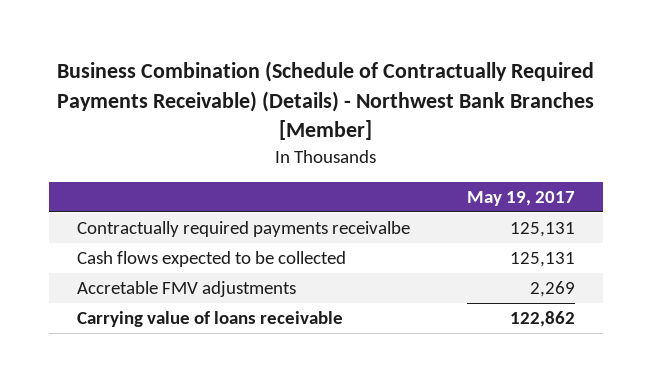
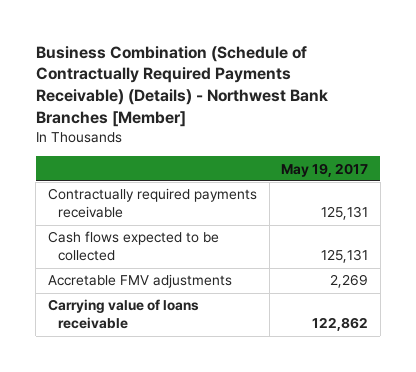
- Contractually required payments receivalbe | 125,131
+ Contractually required payments receivable | 125,131

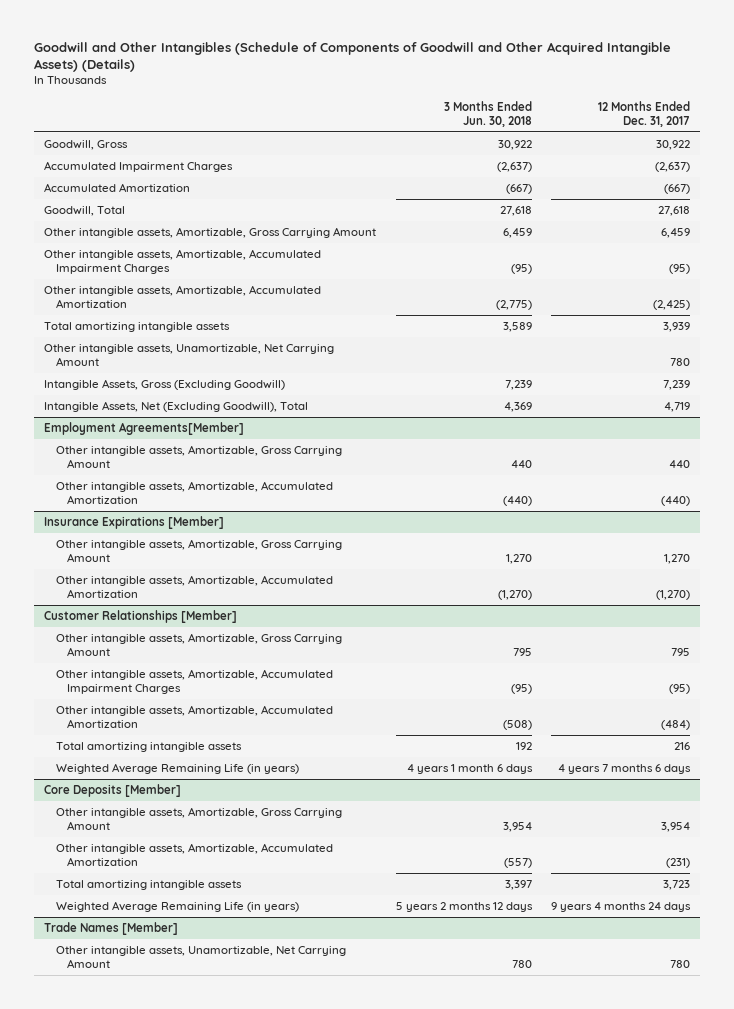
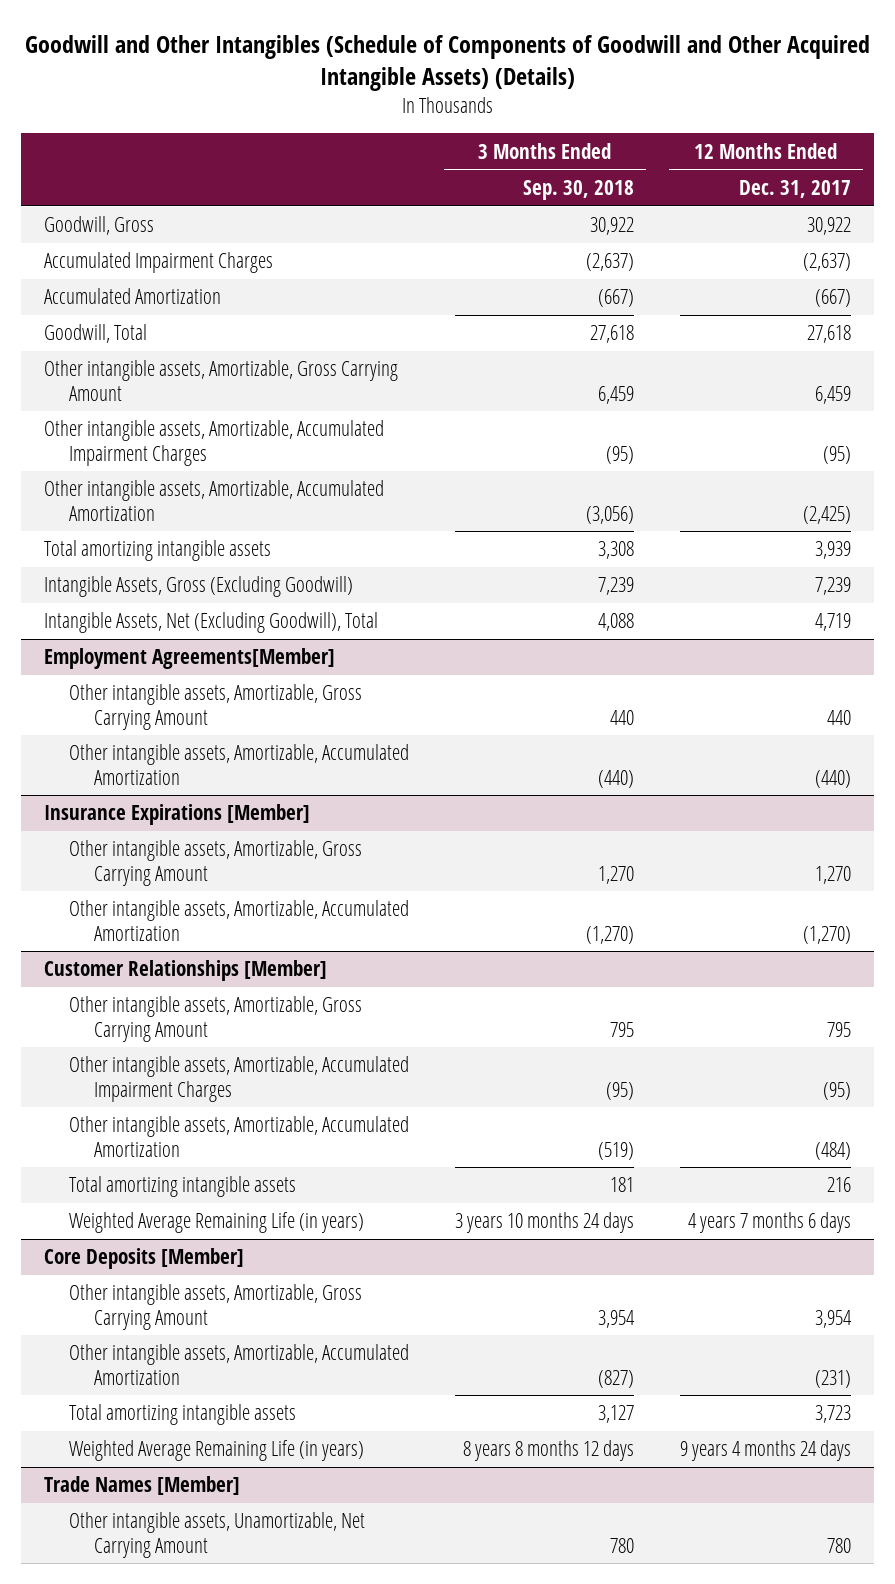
- | 3 Months Ended Jun. 30, 2018 | 12 Months Ended Dec. 31, 2017
+ | 3 Months Ended Sep. 30, 2018 | 12 Months Ended Dec. 31, 2017
- Other intangible assets, Unamortizable, Net Carrying Amount | | 780

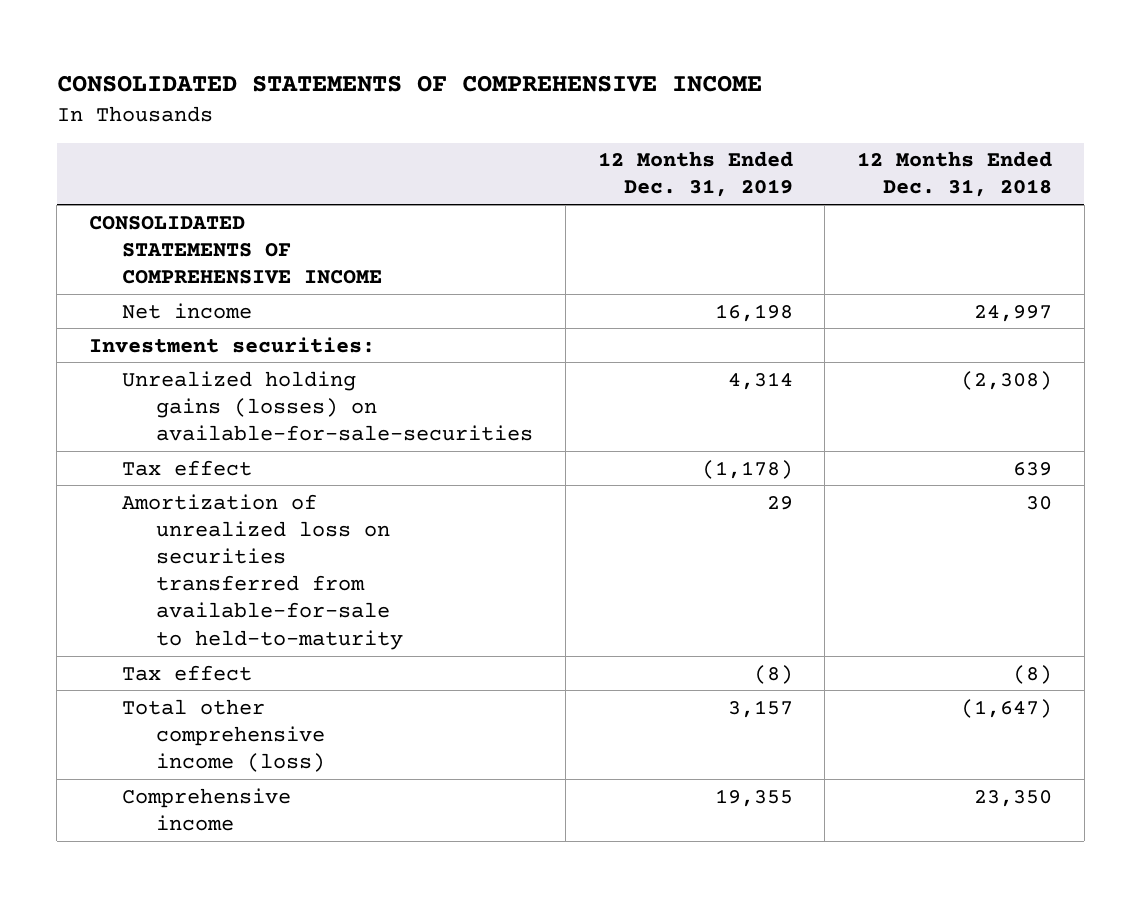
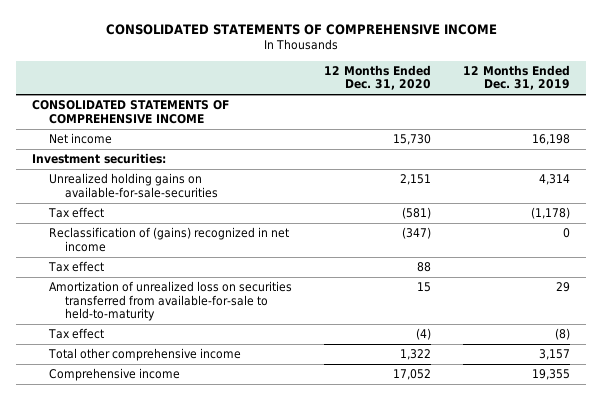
- | 12 Months Ended Dec. 31, 2019 | 12 Months Ended Dec. 31, 2018
+ | 12 Months Ended Dec. 31, 2020 | 12 Months Ended Dec. 31, 2019
- Unrealized holding gains (losses) on available-for-sale-securities | 4,314 | (2,308)
+ Unrealized holding gains on available-for-sale-securities | 2,151 | 4,314
+ Reclassification of (gains) recognized in net income | (347) | 0
+ Tax effect | 88 |
- Total other comprehensive income (loss) | 3,157 | (1,647)
+ Total other comprehensive income | 1,322 | 3,157

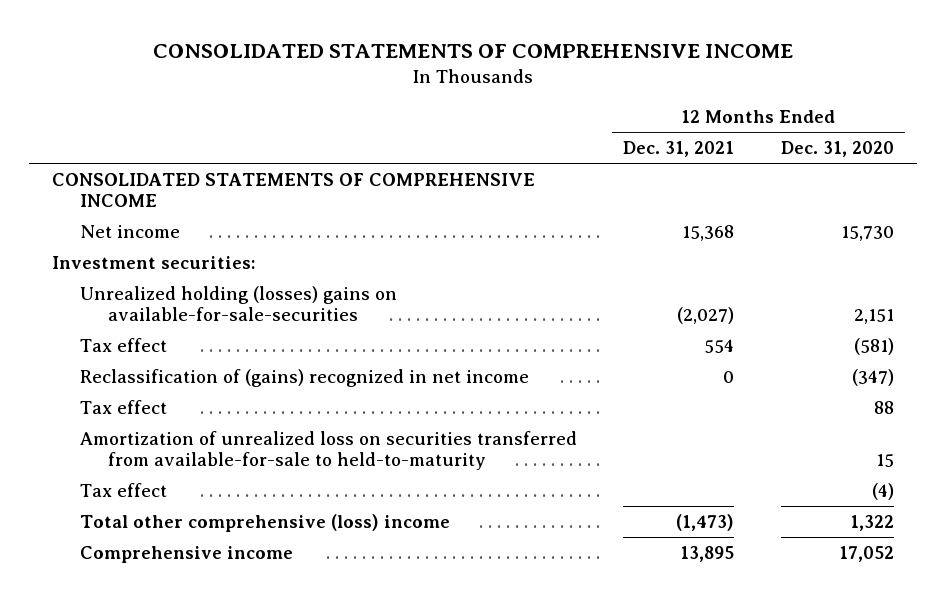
- | 12 Months Ended Dec. 31, 2020 | 12 Months Ended Dec. 31, 2019
+ | 12 Months Ended Dec. 31, 2021 | 12 Months Ended Dec. 31, 2020
- Unrealized holding gains on available-for-sale-securities | 2,151 | 4,314
+ Unrealized holding (losses) gains on available-for-sale-securities | (2,027) | 2,151
- Total other comprehensive income | 1,322 | 3,157
+ Total other comprehensive (loss) income | (1,473) | 1,322

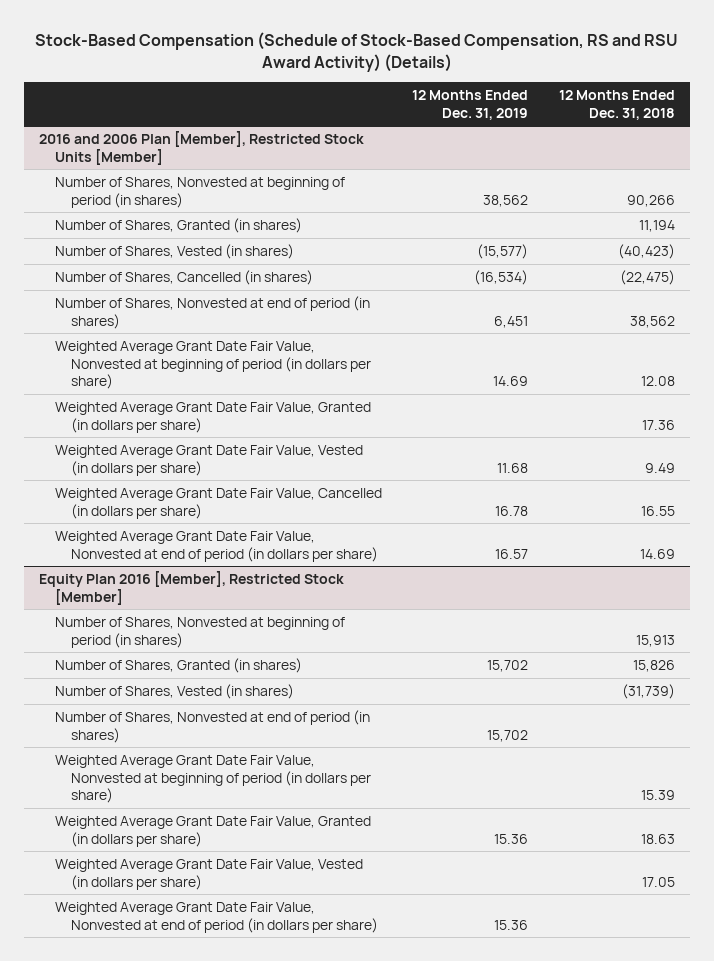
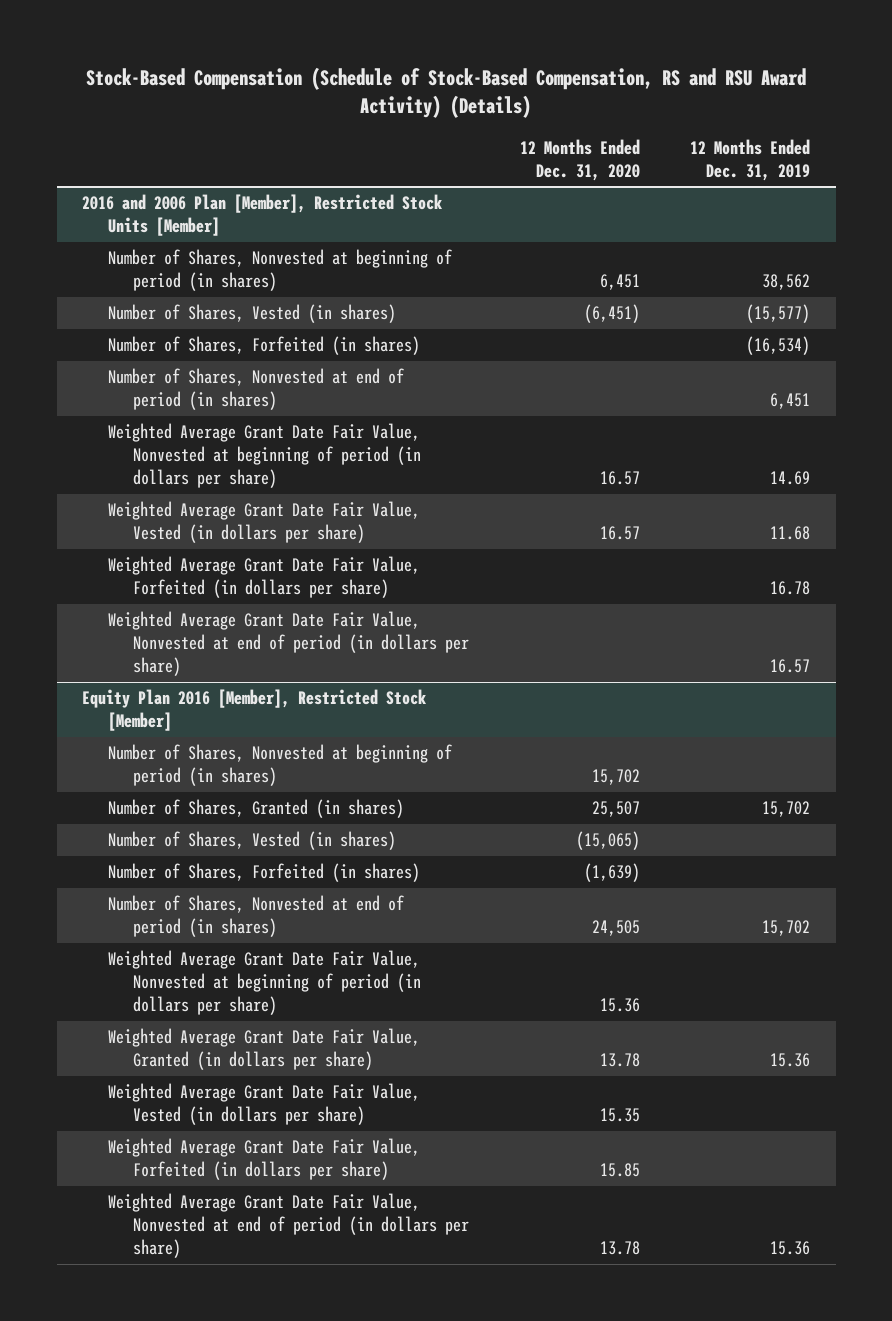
- | 12 Months Ended Dec. 31, 2019 | 12 Months Ended Dec. 31, 2018
+ | 12 Months Ended Dec. 31, 2020 | 12 Months Ended Dec. 31, 2019
@ 2016 and 2006 Plan [Member], Restricted Stock Units [Member]
- Number of Shares, Granted (in shares) | | 11,194
- Number of Shares, Cancelled (in shares) | (16,534) | (22,475)
+ Number of Shares, Forfeited (in shares) | | (16,534)
- Weighted Average Grant Date Fair Value, Granted (in dollars per share) | | 17.36
- Weighted Average Grant Date Fair Value, Cancelled (in dollars per share) | 16.78 | 16.55
+ Weighted Average Grant Date Fair Value, Forfeited (in dollars per share) | | 16.78
@ Equity Plan 2016 [Member], Restricted Stock [Member]
+ Number of Shares, Forfeited (in shares) | (1,639) |
+ Weighted Average Grant Date Fair Value, Forfeited (in dollars per share) | 15.85 |

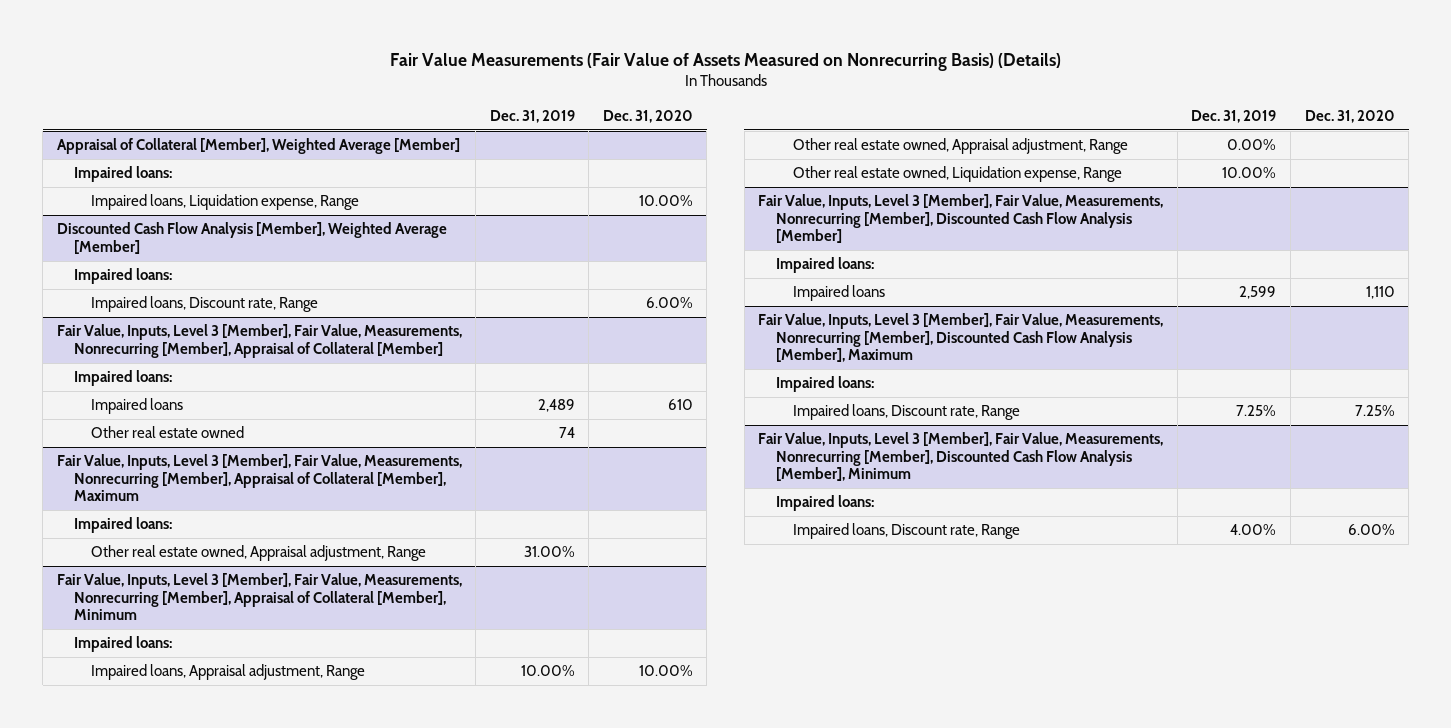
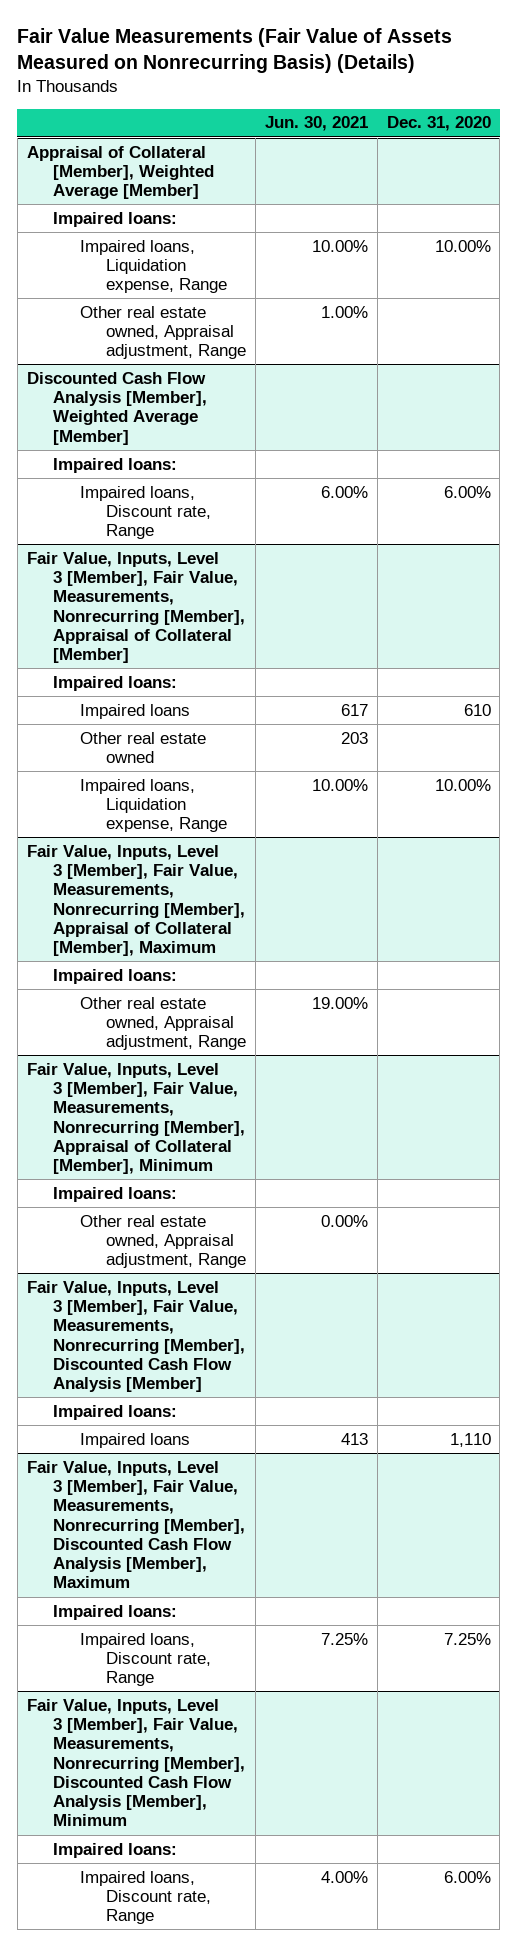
- | Dec. 31, 2019 | Dec. 31, 2020
+ | Jun. 30, 2021 | Dec. 31, 2020
@ Appraisal of Collateral [Member], Weighted Average [Member]
+ Other real estate owned, Appraisal adjustment, Range | 1.00% |
@ Fair Value, Inputs, Level 3 [Member], Fair Value, Measurements, Nonrecurring [Member], Appraisal of Collateral [Member]
+ Impaired loans, Liquidation expense, Range | 10.00% | 10.00%
@ Fair Value, Inputs, Level 3 [Member], Fair Value, Measurements, Nonrecurring [Member], Appraisal of Collateral [Member], Minimum
- Impaired loans, Appraisal adjustment, Range | 10.00% | 10.00%
- Other real estate owned, Liquidation expense, Range | 10.00% |

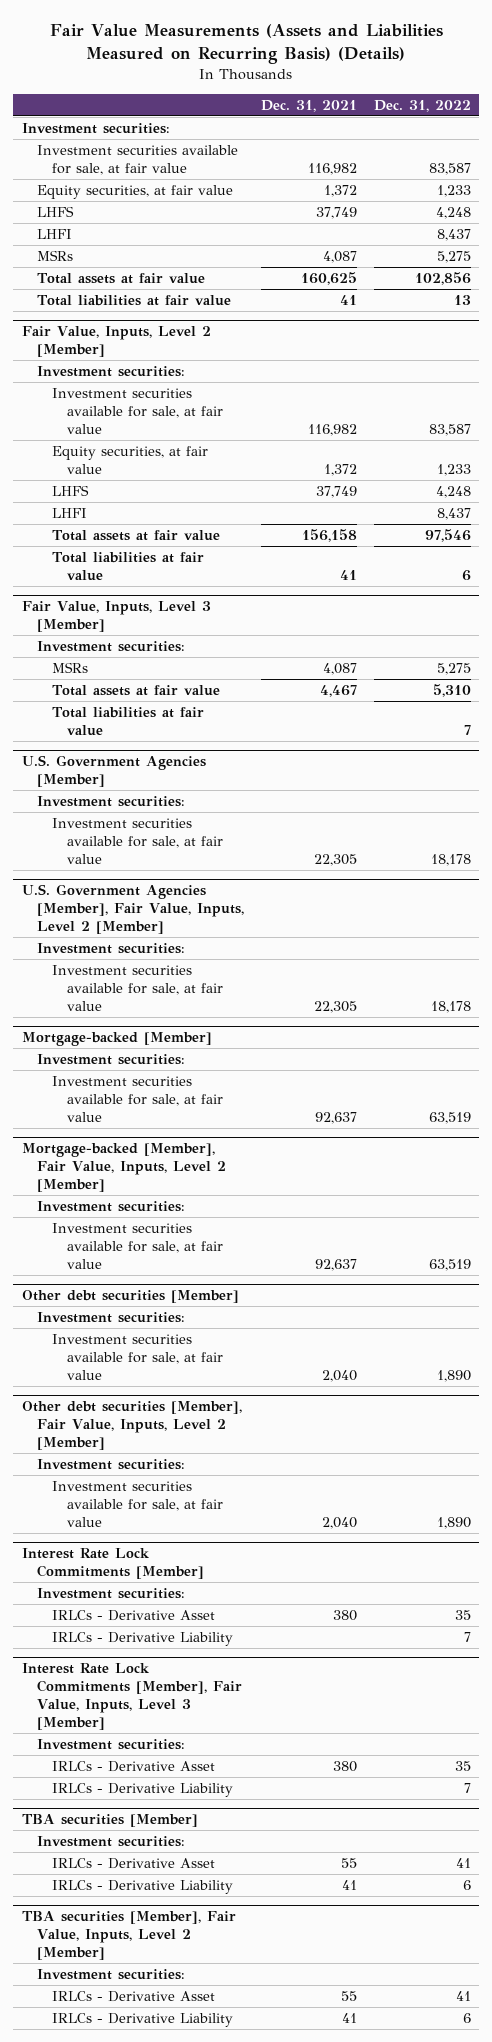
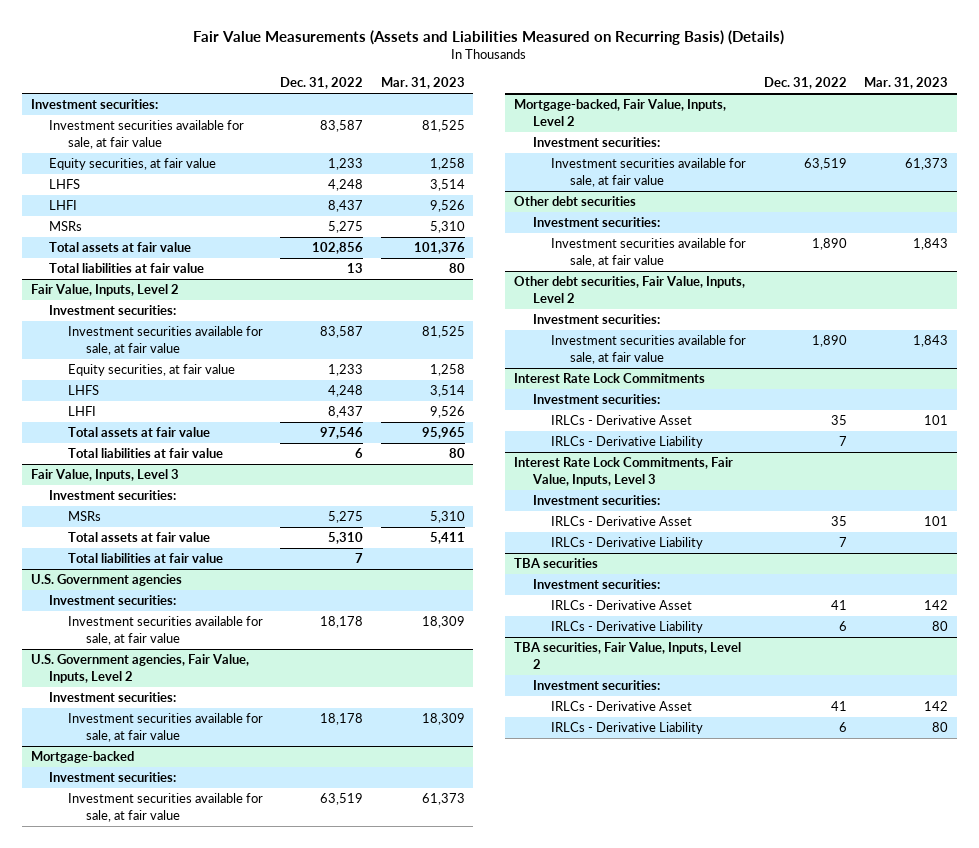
- | Dec. 31, 2021 | Dec. 31, 2022
+ | Dec. 31, 2022 | Mar. 31, 2023
- Fair Value, Inputs, Level 2 [Member]
+ Fair Value, Inputs, Level 2
- Fair Value, Inputs, Level 3 [Member]
+ Fair Value, Inputs, Level 3
- U.S. Government Agencies [Member]
+ U.S. Government agencies
- U.S. Government Agencies [Member], Fair Value, Inputs, Level 2 [Member]
+ U.S. Government agencies, Fair Value, Inputs, Level 2
- Mortgage-backed [Member]
+ Mortgage-backed
- Mortgage-backed [Member], Fair Value, Inputs, Level 2 [Member]
+ Mortgage-backed, Fair Value, Inputs, Level 2
- Other debt securities [Member]
+ Other debt securities
- Other debt securities [Member], Fair Value, Inputs, Level 2 [Member]
+ Other debt securities, Fair Value, Inputs, Level 2
- Interest Rate Lock Commitments [Member]
+ Interest Rate Lock Commitments
- Interest Rate Lock Commitments [Member], Fair Value, Inputs, Level 3 [Member]
+ Interest Rate Lock Commitments, Fair Value, Inputs, Level 3
- TBA securities [Member]
+ TBA securities
- TBA securities [Member], Fair Value, Inputs, Level 2 [Member]
+ TBA securities, Fair Value, Inputs, Level 2

